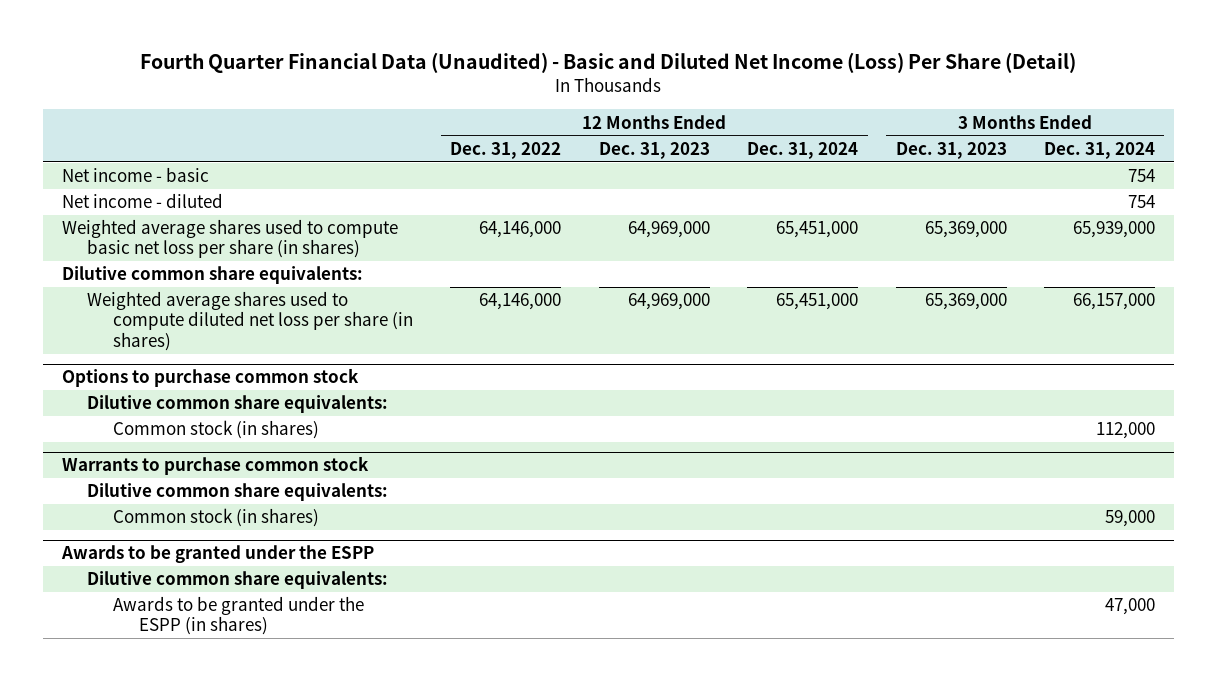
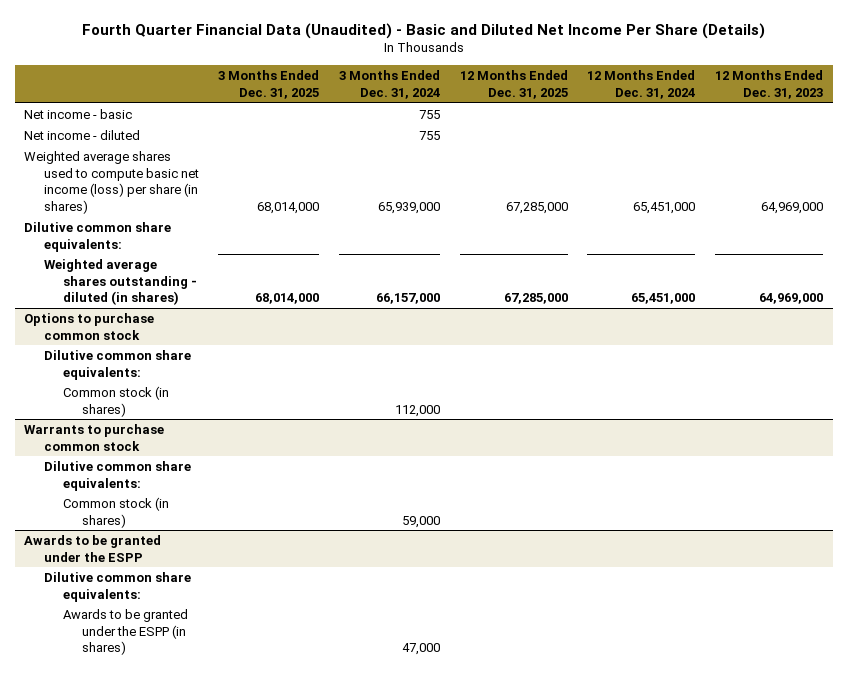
- Fourth Quarter Financial Data (Unaudited) - Basic and Diluted Net Income (Loss) Per Share (Detail)
+ Fourth Quarter Financial Data (Unaudited) - Basic and Diluted Net Income Per Share (Details)
- | 12 Months Ended Dec. 31, 2022 | 12 Months Ended Dec. 31, 2023 | 12 Months Ended Dec. 31, 2024 | 3 Months Ended Dec. 31, 2023 | 3 Months Ended Dec. 31, 2024
+ | 3 Months Ended Dec. 31, 2025 | 3 Months Ended Dec. 31, 2024 | 12 Months Ended Dec. 31, 2025 | 12 Months Ended Dec. 31, 2024 | 12 Months Ended Dec. 31, 2023
- Net income - basic | | | | | 754
- Net income - diluted | | | | | 754
- Weighted average shares used to compute basic net loss per share (in shares) | 64,146,000 | 64,969,000 | 65,451,000 | 65,369,000 | 65,939,000
+ Net income - basic | | 755 | | |
+ Net income - diluted | | 755 | | |
+ Weighted average shares used to compute basic net income (loss) per share (in shares) | 68,014,000 | 65,939,000 | 67,285,000 | 65,451,000 | 64,969,000
- Weighted average shares used to compute diluted net loss per share (in shares) | 64,146,000 | 64,969,000 | 65,451,000 | 65,369,000 | 66,157,000
+ Weighted average shares outstanding - diluted (in shares) | 68,014,000 | 66,157,000 | 67,285,000 | 65,451,000 | 64,969,000

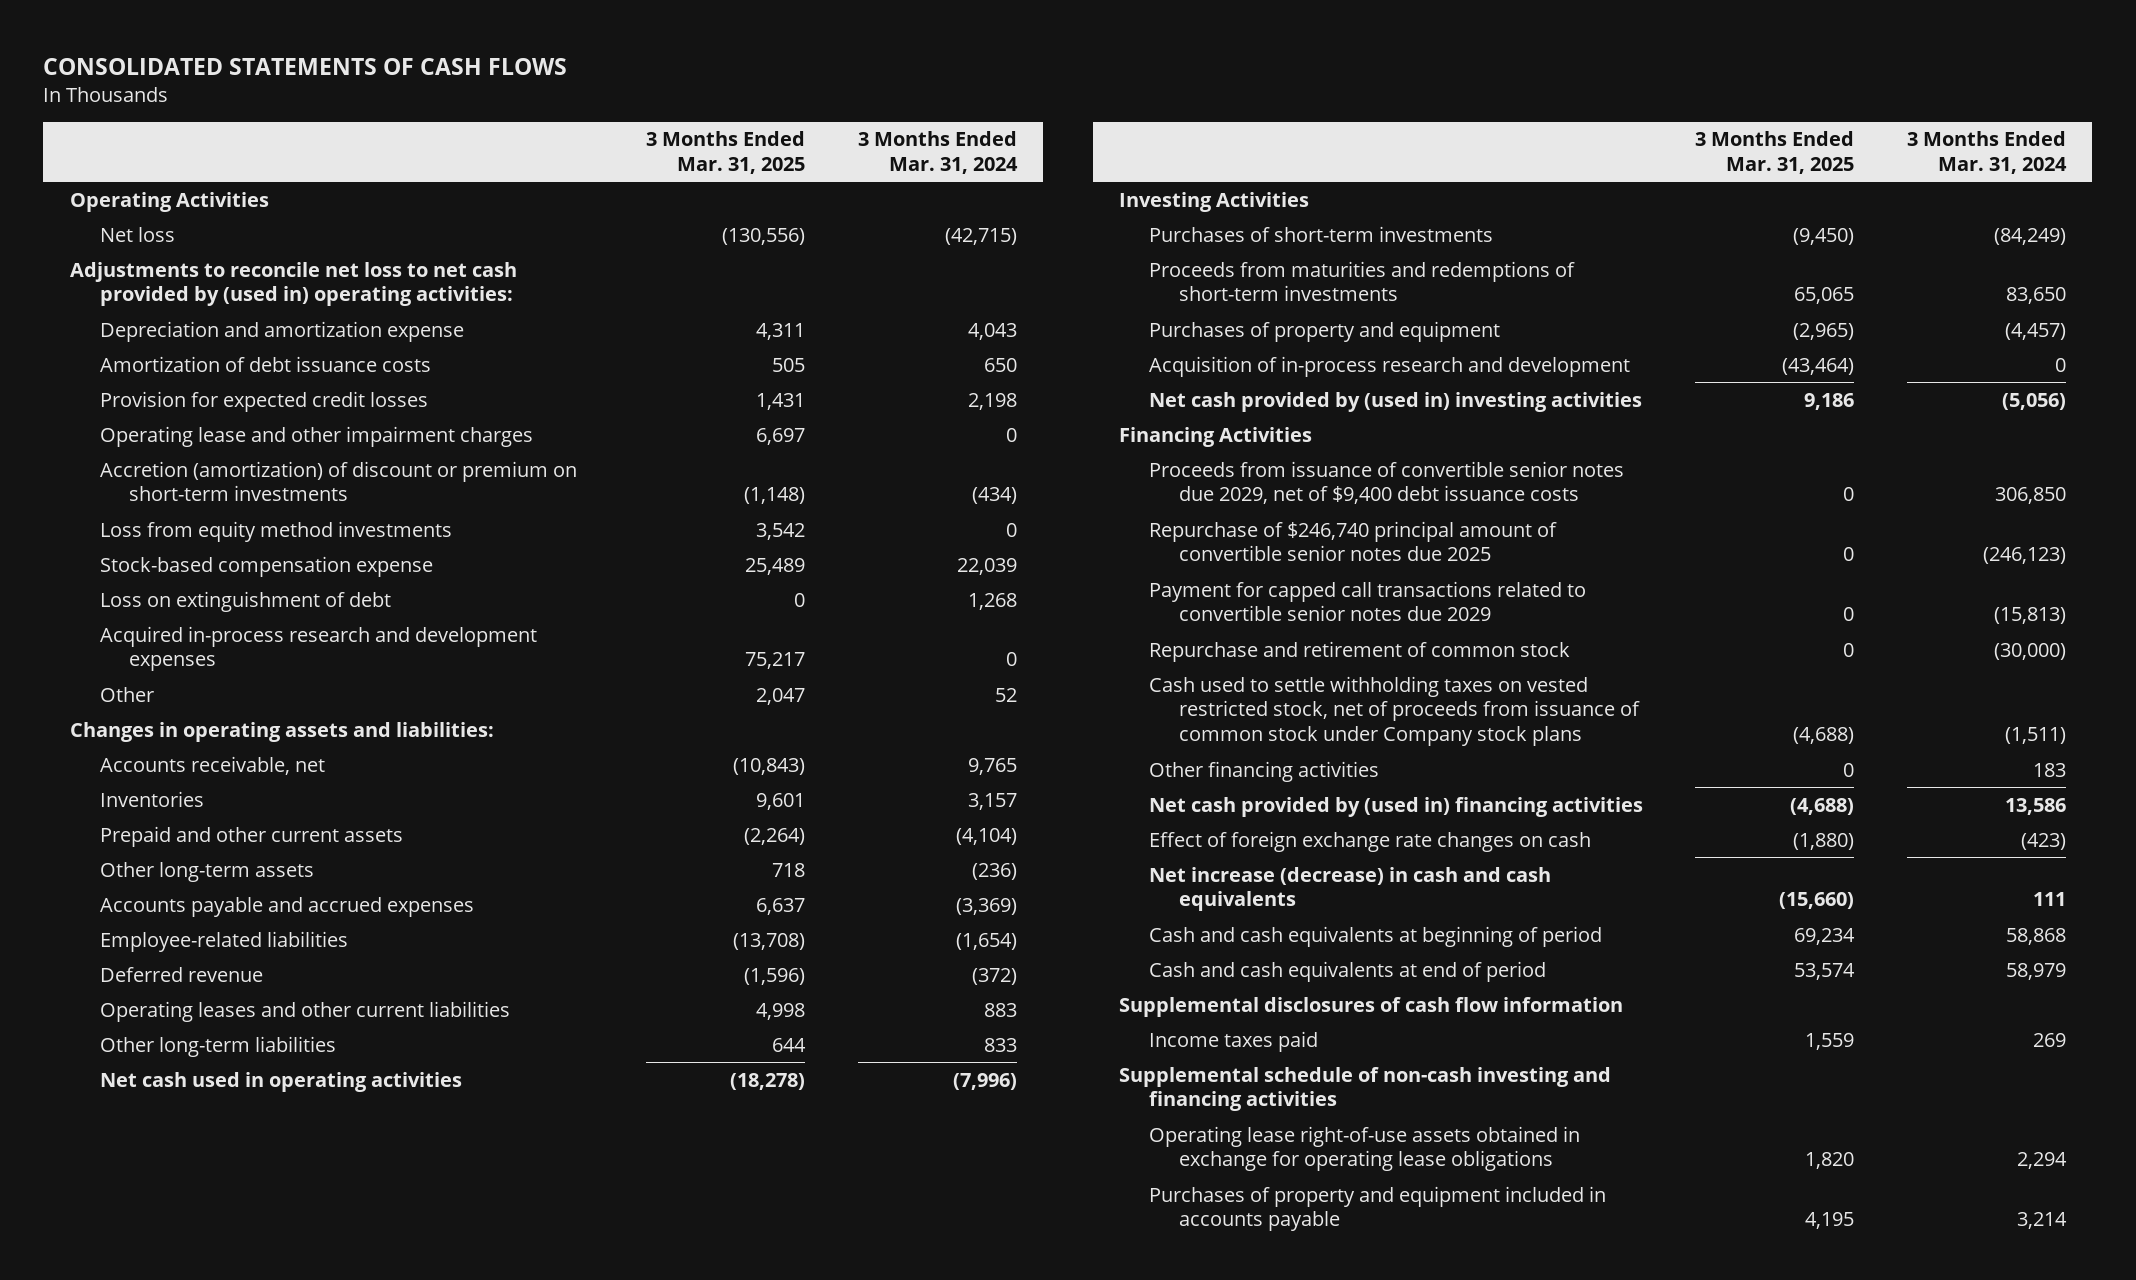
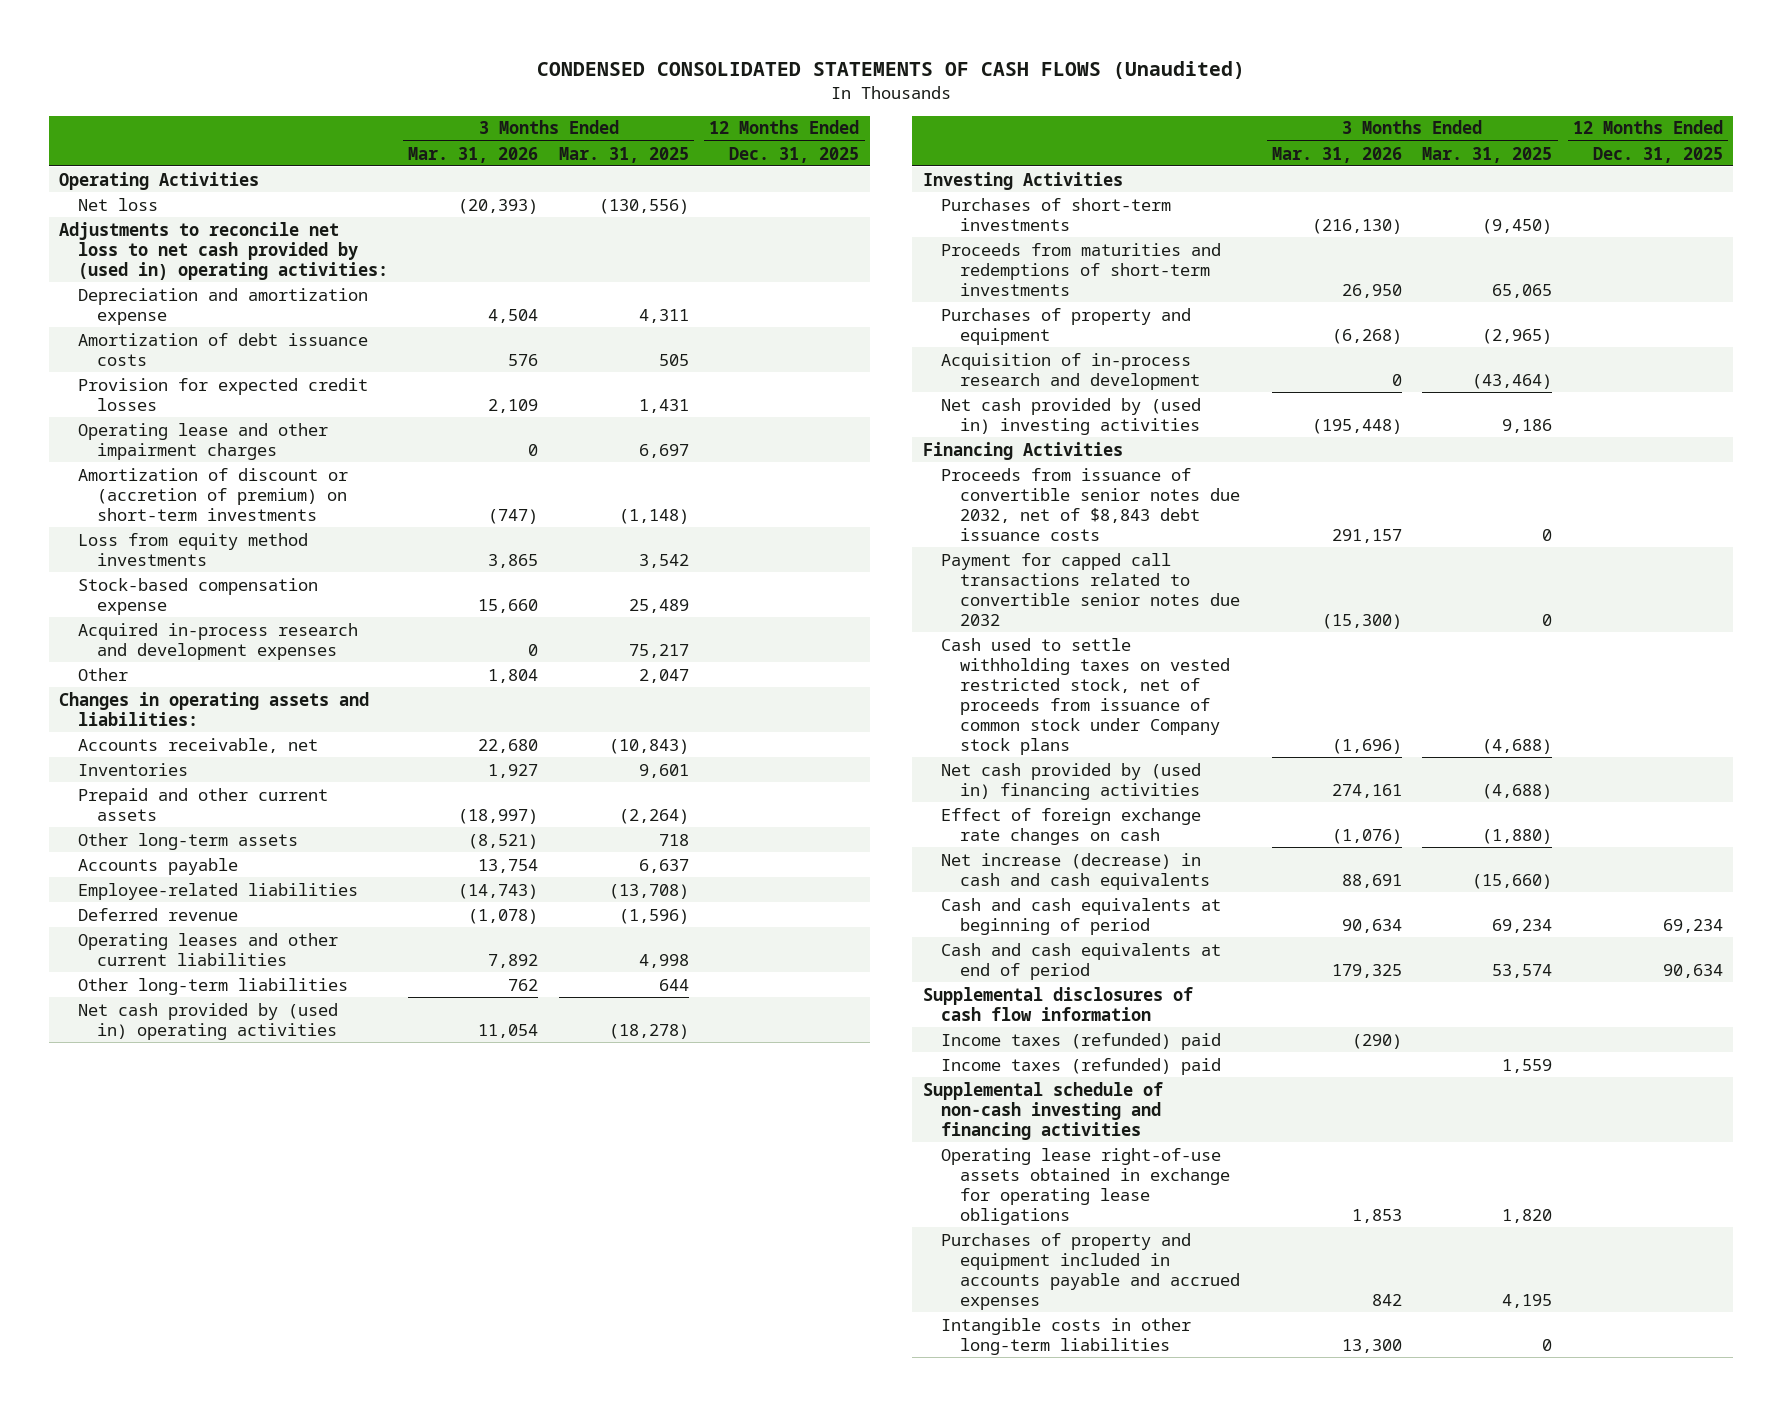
- CONSOLIDATED STATEMENTS OF CASH FLOWS
+ CONDENSED CONSOLIDATED STATEMENTS OF CASH FLOWS (Unaudited)
- | 3 Months Ended Mar. 31, 2025 | 3 Months Ended Mar. 31, 2024
+ | 3 Months Ended Mar. 31, 2026 | 3 Months Ended Mar. 31, 2025 | 12 Months Ended Dec. 31, 2025
- Accretion (amortization) of discount or premium on short-term investments | (1,148) | (434)
+ Amortization of discount or (accretion of premium) on short-term investments | (747) | (1,148) |
- Loss on extinguishment of debt | 0 | 1,268
- Accounts payable and accrued expenses | 6,637 | (3,369)
+ Accounts payable | 13,754 | 6,637 |
- Net cash used in operating activities | (18,278) | (7,996)
+ Net cash provided by (used in) operating activities | 11,054 | (18,278) |
- Proceeds from issuance of convertible senior notes due 2029, net of $9,400 debt issuance costs | 0 | 306,850
- Repurchase of $246,740 principal amount of convertible senior notes due 2025 | 0 | (246,123)
- Payment for capped call transactions related to convertible senior notes due 2029 | 0 | (15,813)
- Repurchase and retirement of common stock | 0 | (30,000)
+ Proceeds from issuance of convertible senior notes due 2032, net of $8,843 debt issuance costs | 291,157 | 0 |
+ Payment for capped call transactions related to convertible senior notes due 2032 | (15,300) | 0 |
- Other financing activities | 0 | 183
- Income taxes paid | 1,559 | 269
+ Income taxes (refunded) paid | (290) | |
+ Income taxes (refunded) paid | | 1,559 |
- Purchases of property and equipment included in accounts payable | 4,195 | 3,214
+ Purchases of property and equipment included in accounts payable and accrued expenses | 842 | 4,195 |
+ Intangible costs in other long-term liabilities | 13,300 | 0 |

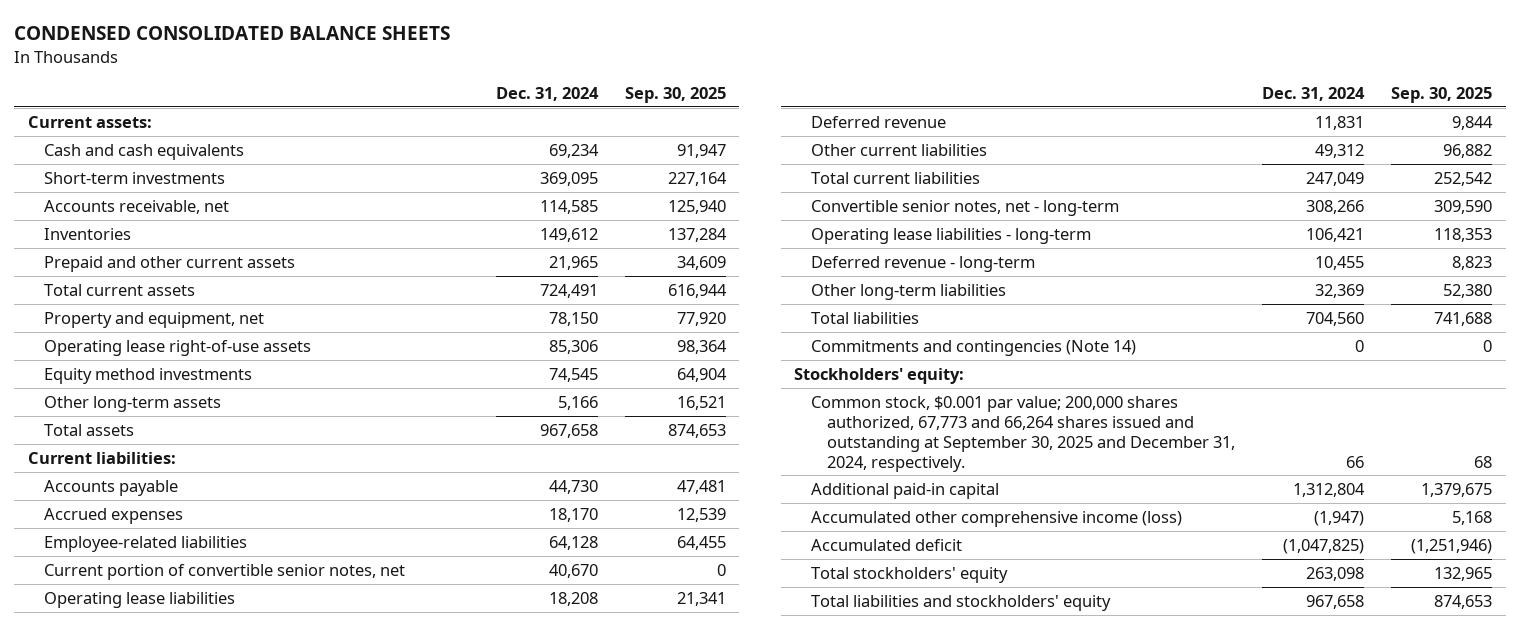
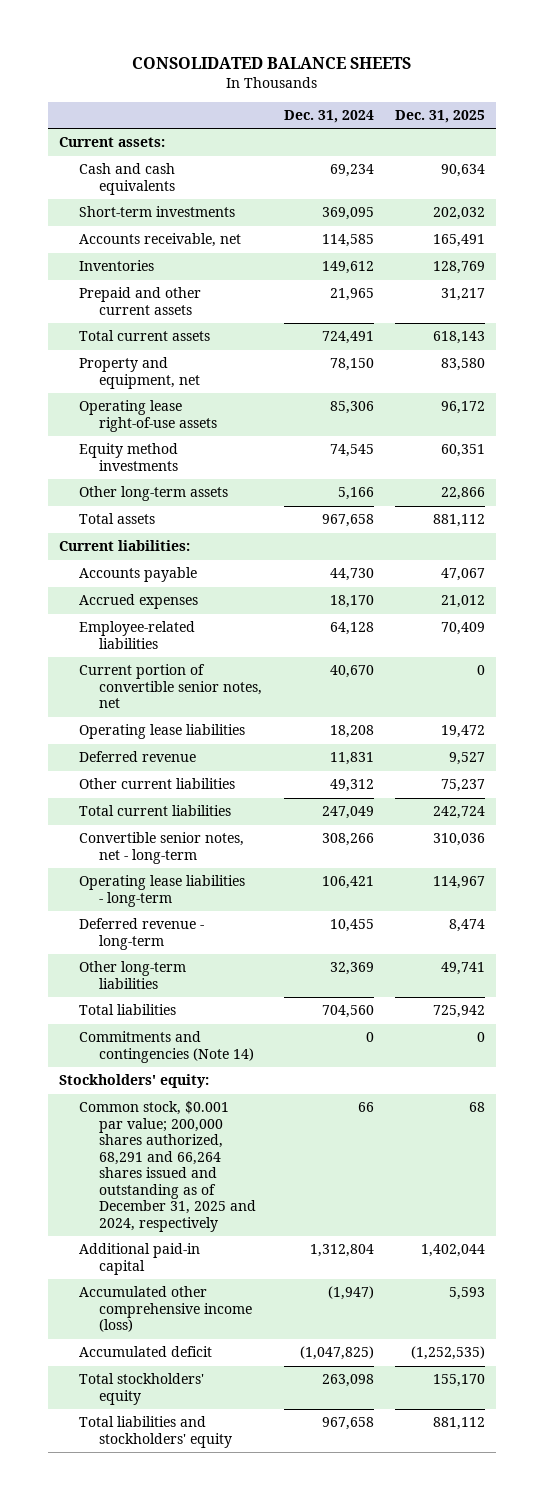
- CONDENSED CONSOLIDATED BALANCE SHEETS
+ CONSOLIDATED BALANCE SHEETS
- | Dec. 31, 2024 | Sep. 30, 2025
+ | Dec. 31, 2024 | Dec. 31, 2025
- Common stock, $0.001 par value; 200,000 shares authorized, 67,773 and 66,264 shares issued and outstanding at September 30, 2025 and December 31, 2024, respectively. | 66 | 68
+ Common stock, $0.001 par value; 200,000 shares authorized, 68,291 and 66,264 shares issued and outstanding as of December 31, 2025 and 2024, respectively | 66 | 68

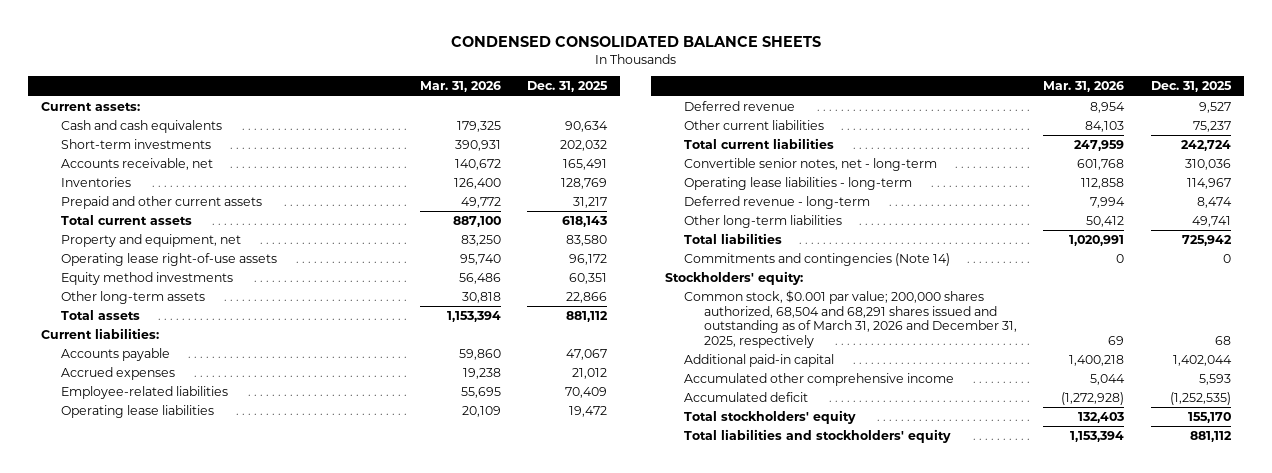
- CONSOLIDATED BALANCE SHEETS
+ CONDENSED CONSOLIDATED BALANCE SHEETS
- | Dec. 31, 2024 | Dec. 31, 2025
+ | Mar. 31, 2026 | Dec. 31, 2025
- Current portion of convertible senior notes, net | 40,670 | 0
- Common stock, $0.001 par value; 200,000 shares authorized, 68,291 and 66,264 shares issued and outstanding as of December 31, 2025 and 2024, respectively | 66 | 68
+ Common stock, $0.001 par value; 200,000 shares authorized, 68,504 and 68,291 shares issued and outstanding as of March 31, 2026 and December 31, 2025, respectively | 69 | 68
- Accumulated other comprehensive income (loss) | (1,947) | 5,593
+ Accumulated other comprehensive income | 5,044 | 5,593

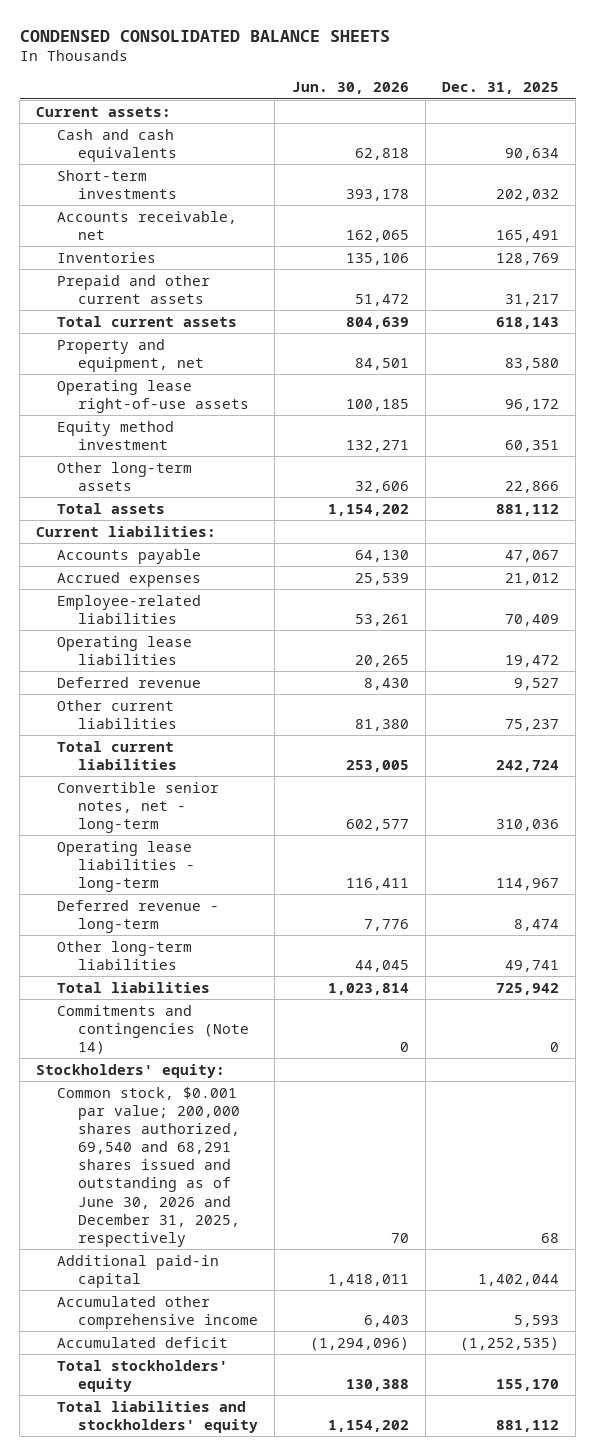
- | Mar. 31, 2026 | Dec. 31, 2025
+ | Jun. 30, 2026 | Dec. 31, 2025
- Equity method investments | 56,486 | 60,351
+ Equity method investment | 132,271 | 60,351
- Common stock, $0.001 par value; 200,000 shares authorized, 68,504 and 68,291 shares issued and outstanding as of March 31, 2026 and December 31, 2025, respectively | 69 | 68
+ Common stock, $0.001 par value; 200,000 shares authorized, 69,540 and 68,291 shares issued and outstanding as of June 30, 2026 and December 31, 2025, respectively | 70 | 68

